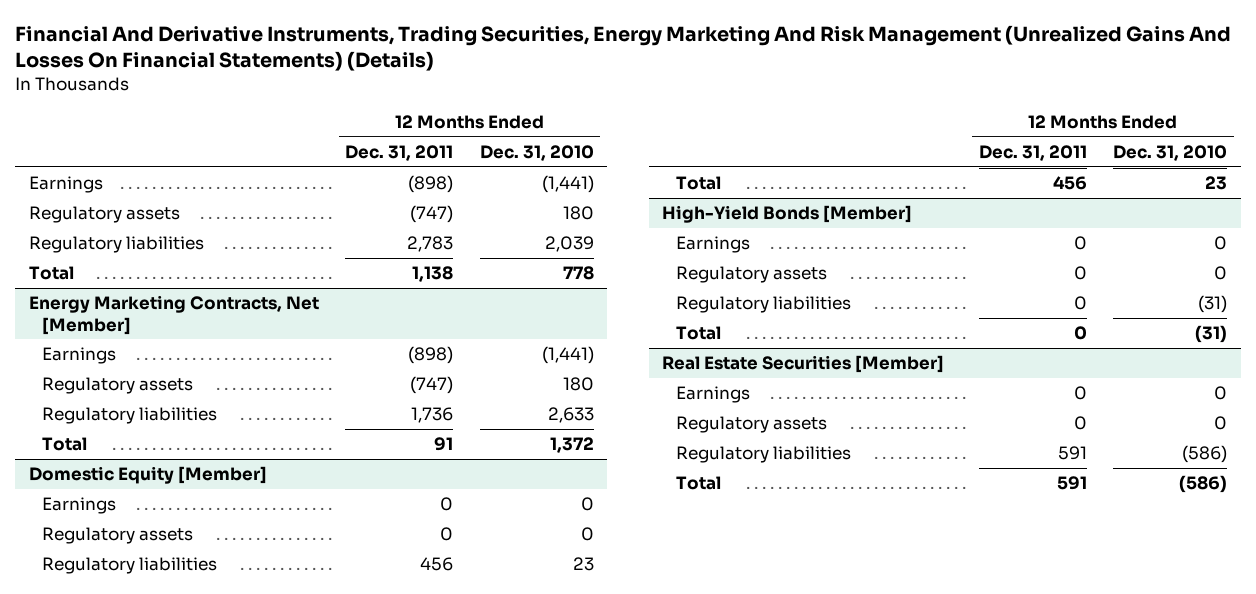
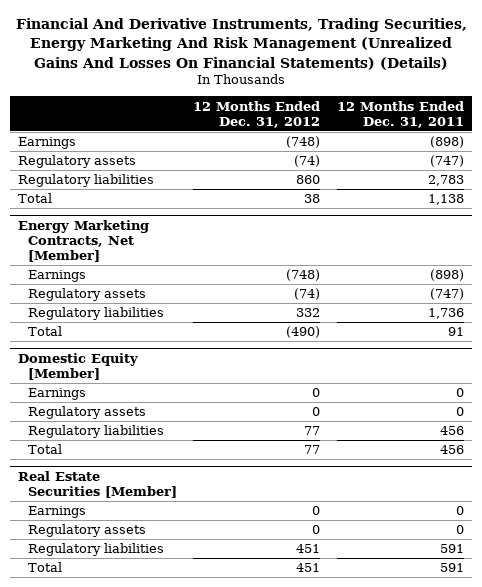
- | 12 Months Ended Dec. 31, 2011 | 12 Months Ended Dec. 31, 2010
+ | 12 Months Ended Dec. 31, 2012 | 12 Months Ended Dec. 31, 2011
- High-Yield Bonds [Member]
- Earnings | 0 | 0
- Regulatory assets | 0 | 0
- Regulatory liabilities | 0 | (31)
- Total | 0 | (31)

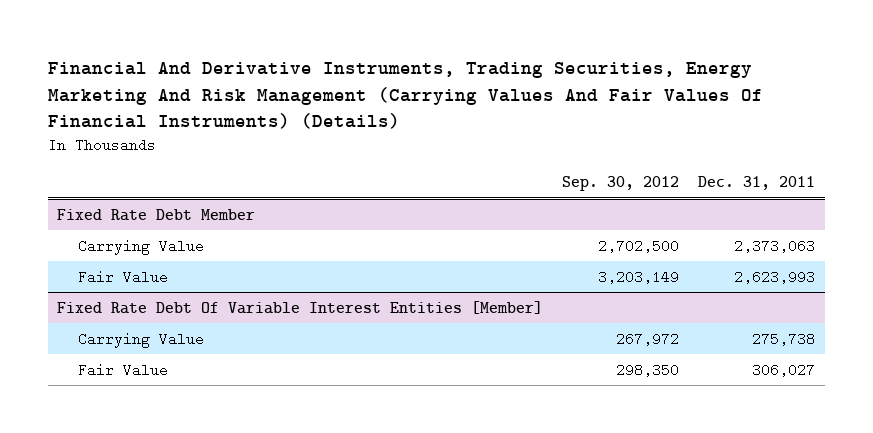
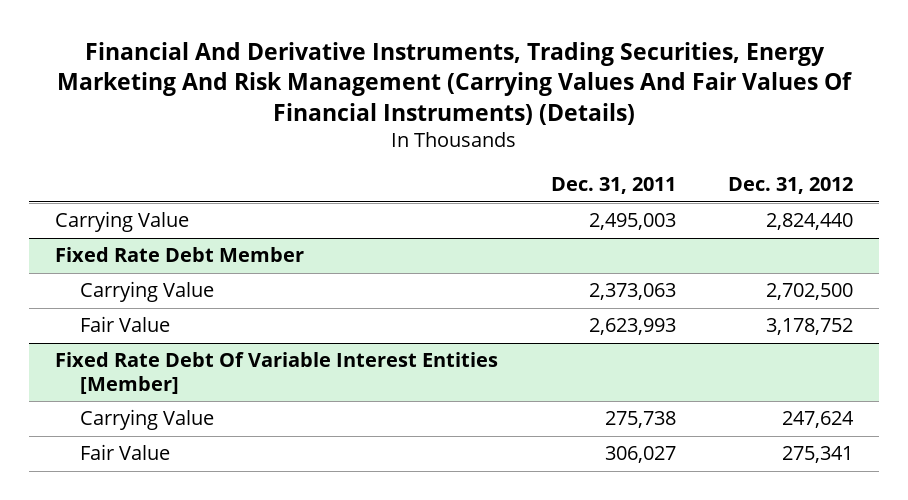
- | Sep. 30, 2012 | Dec. 31, 2011
+ | Dec. 31, 2011 | Dec. 31, 2012
+ Carrying Value | 2,495,003 | 2,824,440

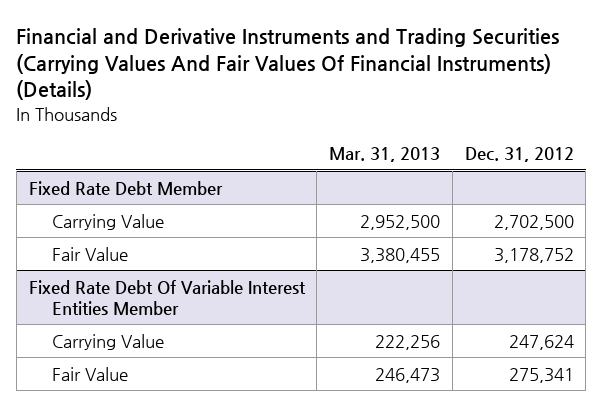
- Financial And Derivative Instruments, Trading Securities, Energy Marketing And Risk Management (Carrying Values And Fair Values Of Financial Instruments) (Details)
+ Financial and Derivative Instruments and Trading Securities (Carrying Values And Fair Values Of Financial Instruments) (Details)
- | Dec. 31, 2011 | Dec. 31, 2012
+ | Mar. 31, 2013 | Dec. 31, 2012
- Carrying Value | 2,495,003 | 2,824,440
- Fixed Rate Debt Of Variable Interest Entities [Member]
+ Fixed Rate Debt Of Variable Interest Entities Member

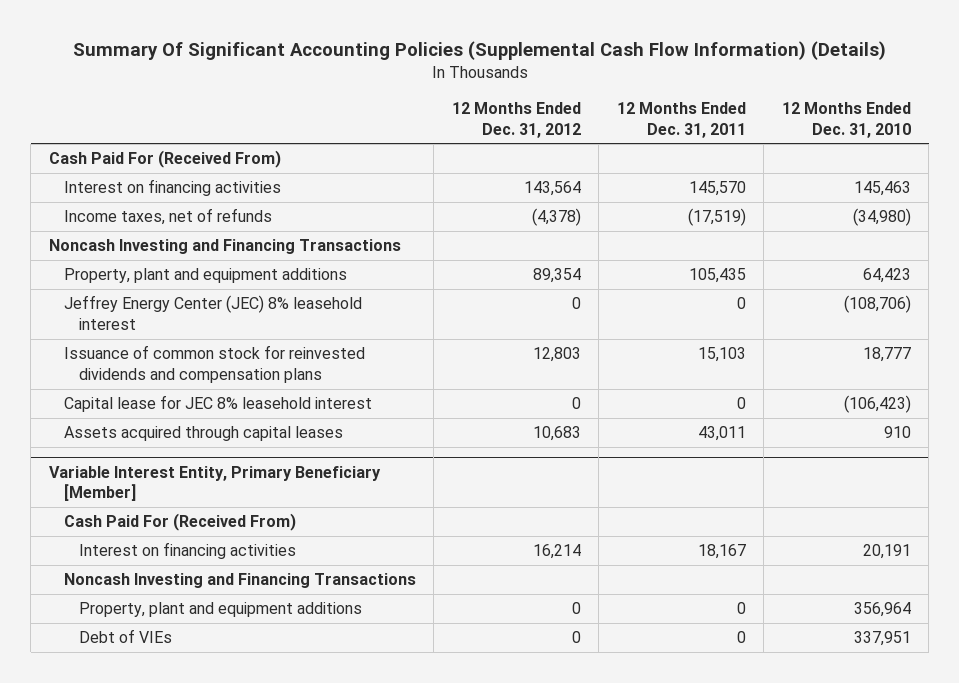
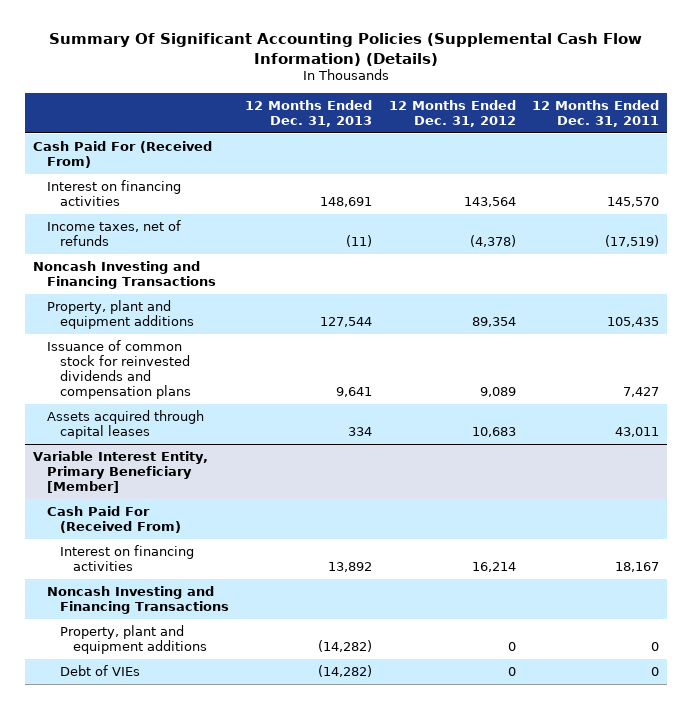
- | 12 Months Ended Dec. 31, 2012 | 12 Months Ended Dec. 31, 2011 | 12 Months Ended Dec. 31, 2010
+ | 12 Months Ended Dec. 31, 2013 | 12 Months Ended Dec. 31, 2012 | 12 Months Ended Dec. 31, 2011
- Jeffrey Energy Center (JEC) 8% leasehold interest | 0 | 0 | (108,706)
- Issuance of common stock for reinvested dividends and compensation plans | 12,803 | 15,103 | 18,777
- Capital lease for JEC 8% leasehold interest | 0 | 0 | (106,423)
+ Issuance of common stock for reinvested dividends and compensation plans | 9,641 | 9,089 | 7,427

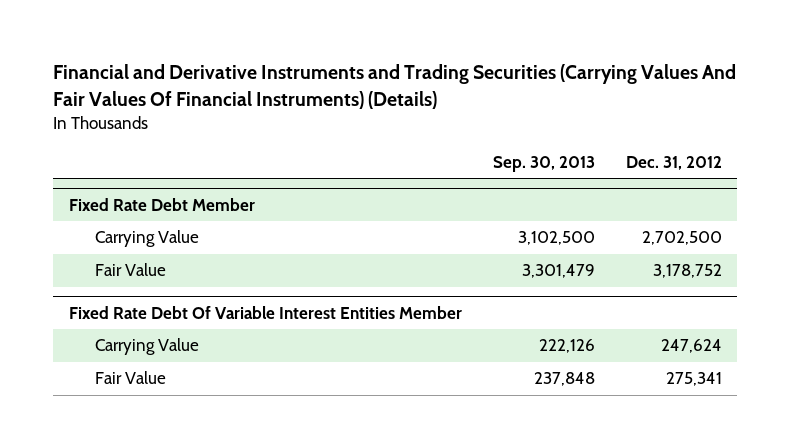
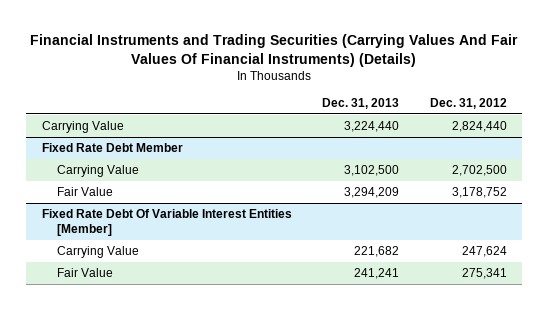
- Financial and Derivative Instruments and Trading Securities (Carrying Values And Fair Values Of Financial Instruments) (Details)
+ Financial Instruments and Trading Securities (Carrying Values And Fair Values Of Financial Instruments) (Details)
- | Sep. 30, 2013 | Dec. 31, 2012
+ | Dec. 31, 2013 | Dec. 31, 2012
+ Carrying Value | 3,224,440 | 2,824,440
- Fixed Rate Debt Of Variable Interest Entities Member
+ Fixed Rate Debt Of Variable Interest Entities [Member]

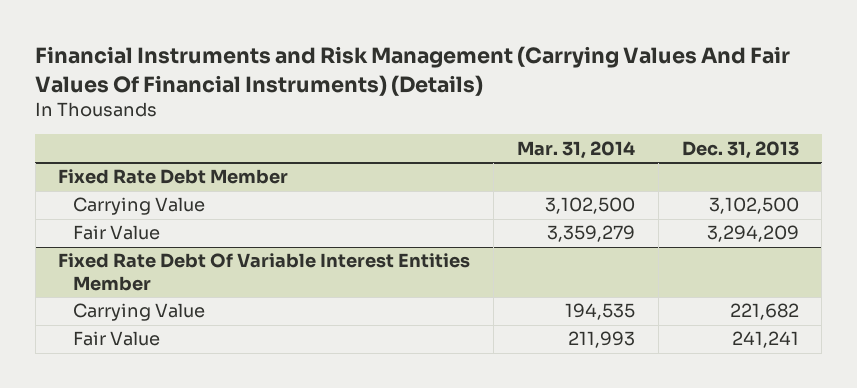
- Financial Instruments and Trading Securities (Carrying Values And Fair Values Of Financial Instruments) (Details)
+ Financial Instruments and Risk Management (Carrying Values And Fair Values Of Financial Instruments) (Details)
- | Dec. 31, 2013 | Dec. 31, 2012
+ | Mar. 31, 2014 | Dec. 31, 2013
- Carrying Value | 3,224,440 | 2,824,440
- Fixed Rate Debt Of Variable Interest Entities [Member]
+ Fixed Rate Debt Of Variable Interest Entities Member

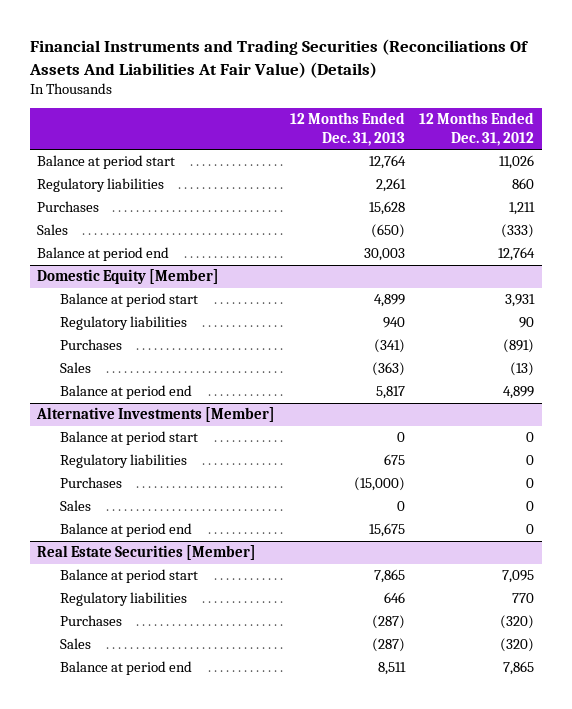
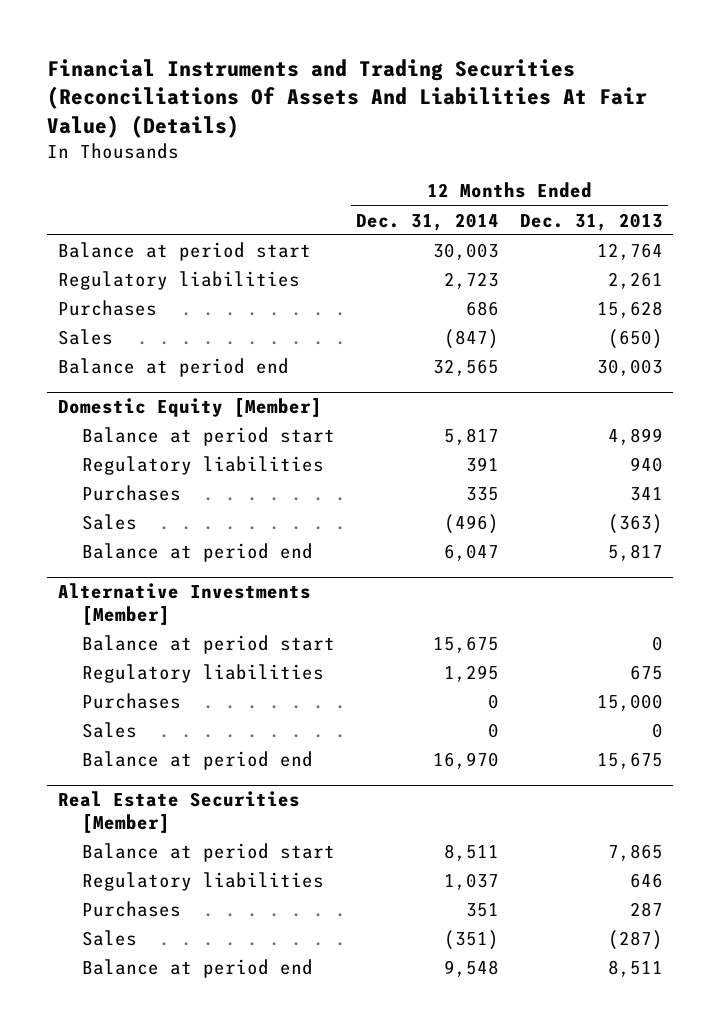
- | 12 Months Ended Dec. 31, 2013 | 12 Months Ended Dec. 31, 2012
+ | 12 Months Ended Dec. 31, 2014 | 12 Months Ended Dec. 31, 2013
@ Domestic Equity [Member]
- Purchases | (341) | (891)
+ Purchases | 335 | 341
@ Alternative Investments [Member]
- Purchases | (15,000) | 0
+ Purchases | 0 | 15,000
@ Real Estate Securities [Member]
- Purchases | (287) | (320)
+ Purchases | 351 | 287

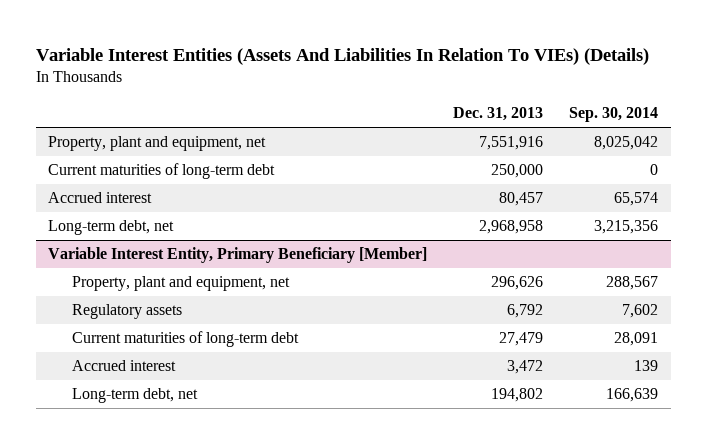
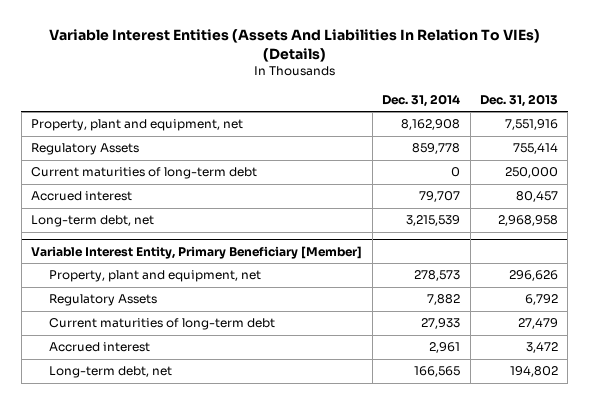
- | Dec. 31, 2013 | Sep. 30, 2014
+ | Dec. 31, 2014 | Dec. 31, 2013
+ Regulatory Assets | 859,778 | 755,414
@ Variable Interest Entity, Primary Beneficiary [Member]
- Regulatory assets | 6,792 | 7,602
+ Regulatory Assets | 7,882 | 6,792

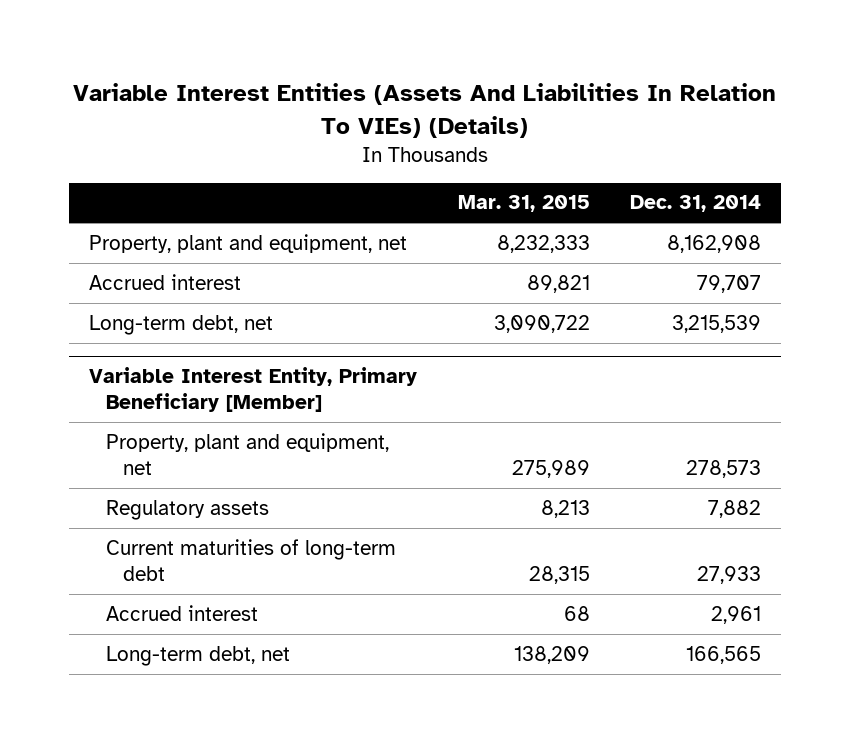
- | Dec. 31, 2014 | Dec. 31, 2013
+ | Mar. 31, 2015 | Dec. 31, 2014
- Regulatory Assets | 859,778 | 755,414
- Current maturities of long-term debt | 0 | 250,000
@ Variable Interest Entity, Primary Beneficiary [Member]
- Regulatory Assets | 7,882 | 6,792
+ Regulatory assets | 8,213 | 7,882

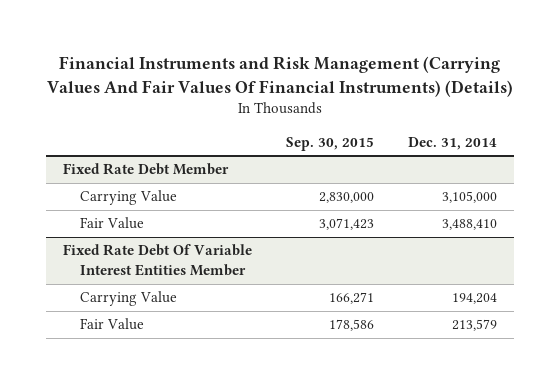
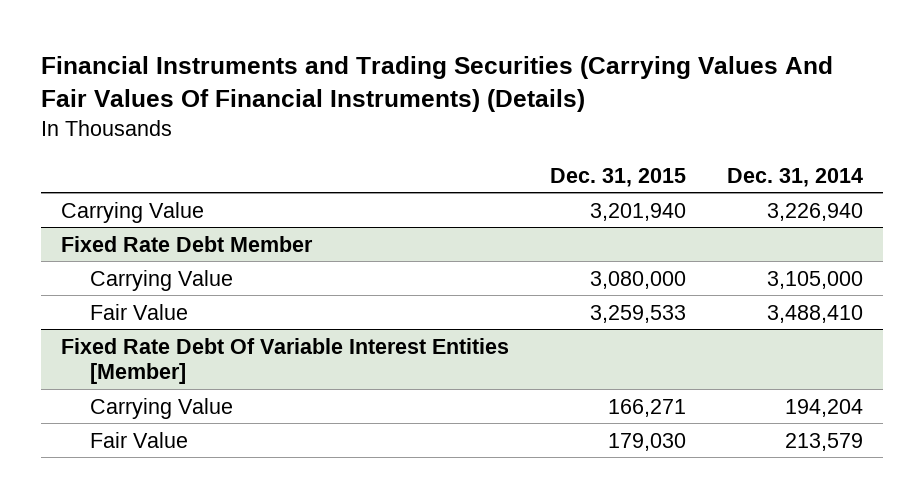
- Financial Instruments and Risk Management (Carrying Values And Fair Values Of Financial Instruments) (Details)
+ Financial Instruments and Trading Securities (Carrying Values And Fair Values Of Financial Instruments) (Details)
- | Sep. 30, 2015 | Dec. 31, 2014
+ | Dec. 31, 2015 | Dec. 31, 2014
+ Carrying Value | 3,201,940 | 3,226,940
- Fixed Rate Debt Of Variable Interest Entities Member
+ Fixed Rate Debt Of Variable Interest Entities [Member]

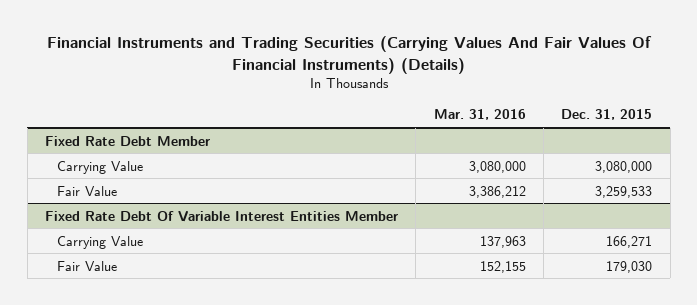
- | Dec. 31, 2015 | Dec. 31, 2014
+ | Mar. 31, 2016 | Dec. 31, 2015
- Carrying Value | 3,201,940 | 3,226,940
- Fixed Rate Debt Of Variable Interest Entities [Member]
+ Fixed Rate Debt Of Variable Interest Entities Member

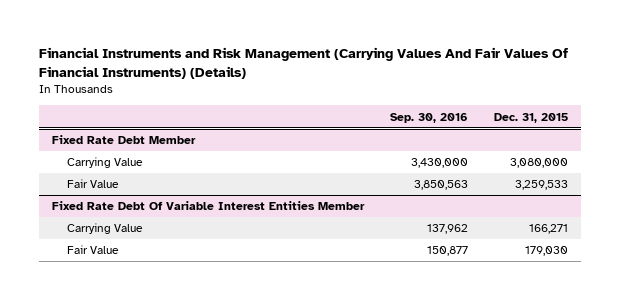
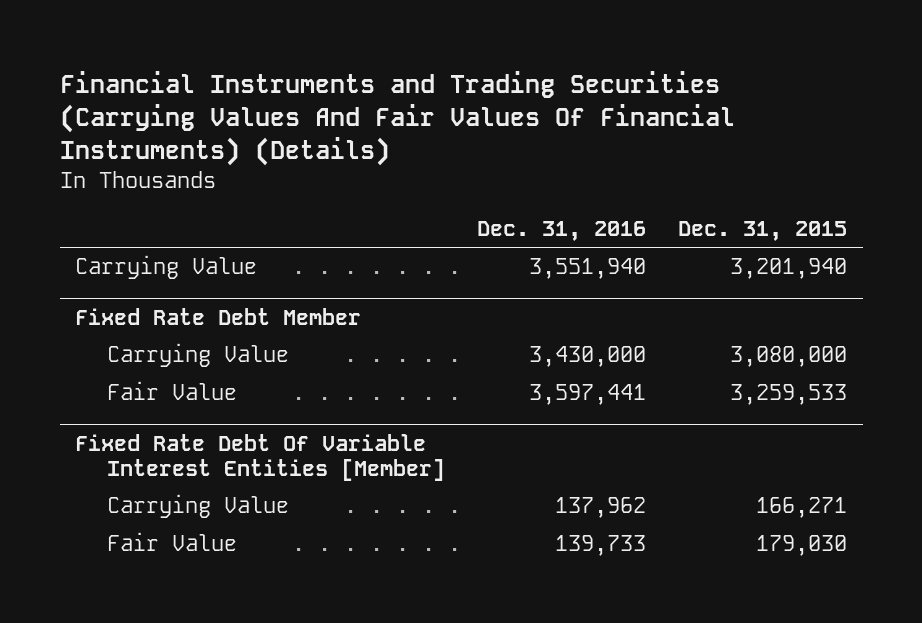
- Financial Instruments and Risk Management (Carrying Values And Fair Values Of Financial Instruments) (Details)
+ Financial Instruments and Trading Securities (Carrying Values And Fair Values Of Financial Instruments) (Details)
- | Sep. 30, 2016 | Dec. 31, 2015
+ | Dec. 31, 2016 | Dec. 31, 2015
+ Carrying Value | 3,551,940 | 3,201,940
- Fixed Rate Debt Of Variable Interest Entities Member
+ Fixed Rate Debt Of Variable Interest Entities [Member]

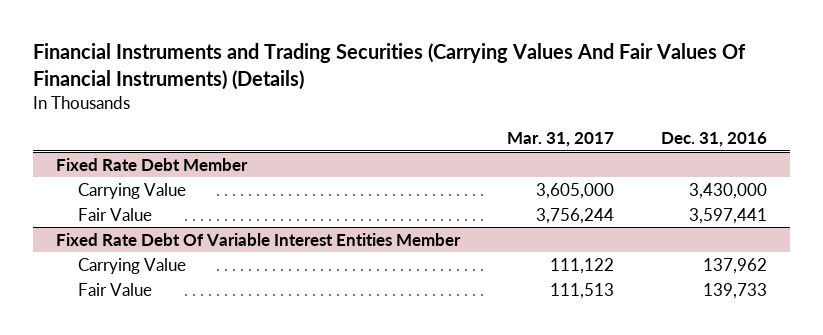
- | Dec. 31, 2016 | Dec. 31, 2015
+ | Mar. 31, 2017 | Dec. 31, 2016
- Carrying Value | 3,551,940 | 3,201,940
- Fixed Rate Debt Of Variable Interest Entities [Member]
+ Fixed Rate Debt Of Variable Interest Entities Member

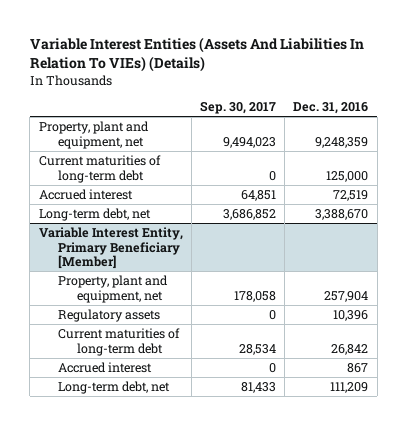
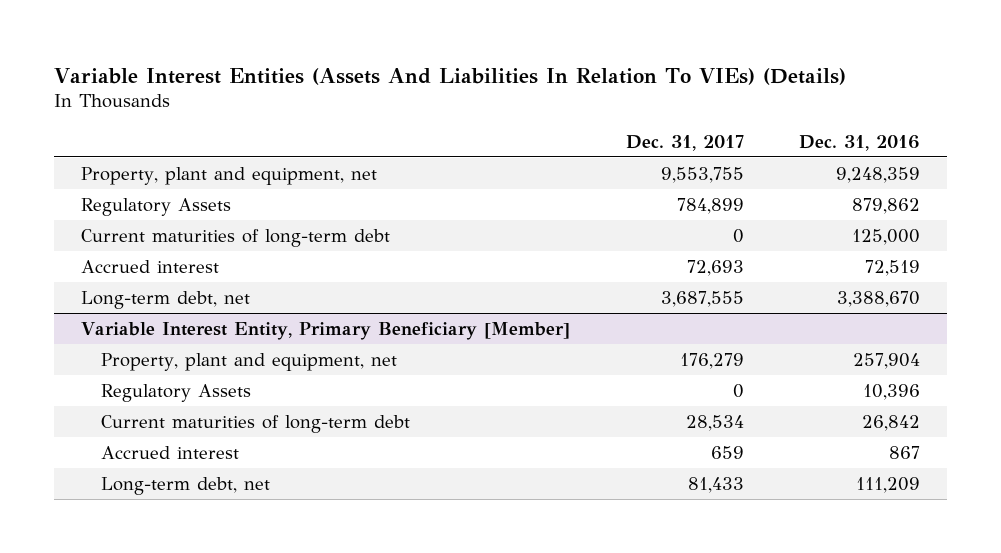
- | Sep. 30, 2017 | Dec. 31, 2016
+ | Dec. 31, 2017 | Dec. 31, 2016
+ Regulatory Assets | 784,899 | 879,862
@ Variable Interest Entity, Primary Beneficiary [Member]
- Regulatory assets | 0 | 10,396
+ Regulatory Assets | 0 | 10,396

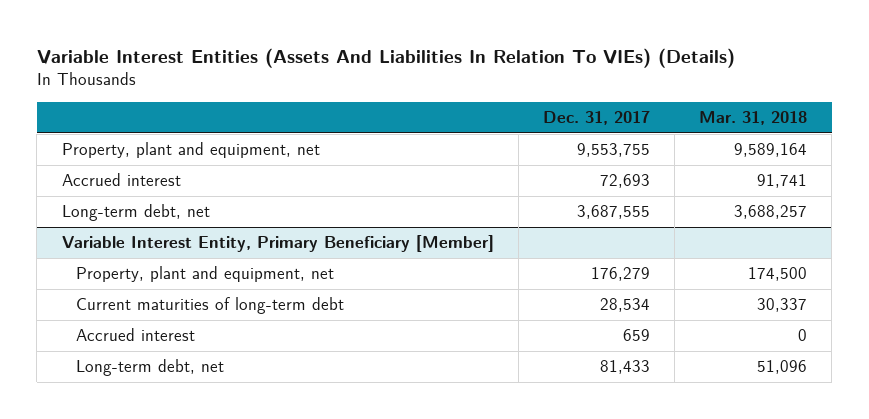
- | Dec. 31, 2017 | Dec. 31, 2016
+ | Dec. 31, 2017 | Mar. 31, 2018
- Regulatory Assets | 784,899 | 879,862
- Current maturities of long-term debt | 0 | 125,000
@ Variable Interest Entity, Primary Beneficiary [Member]
- Regulatory Assets | 0 | 10,396

